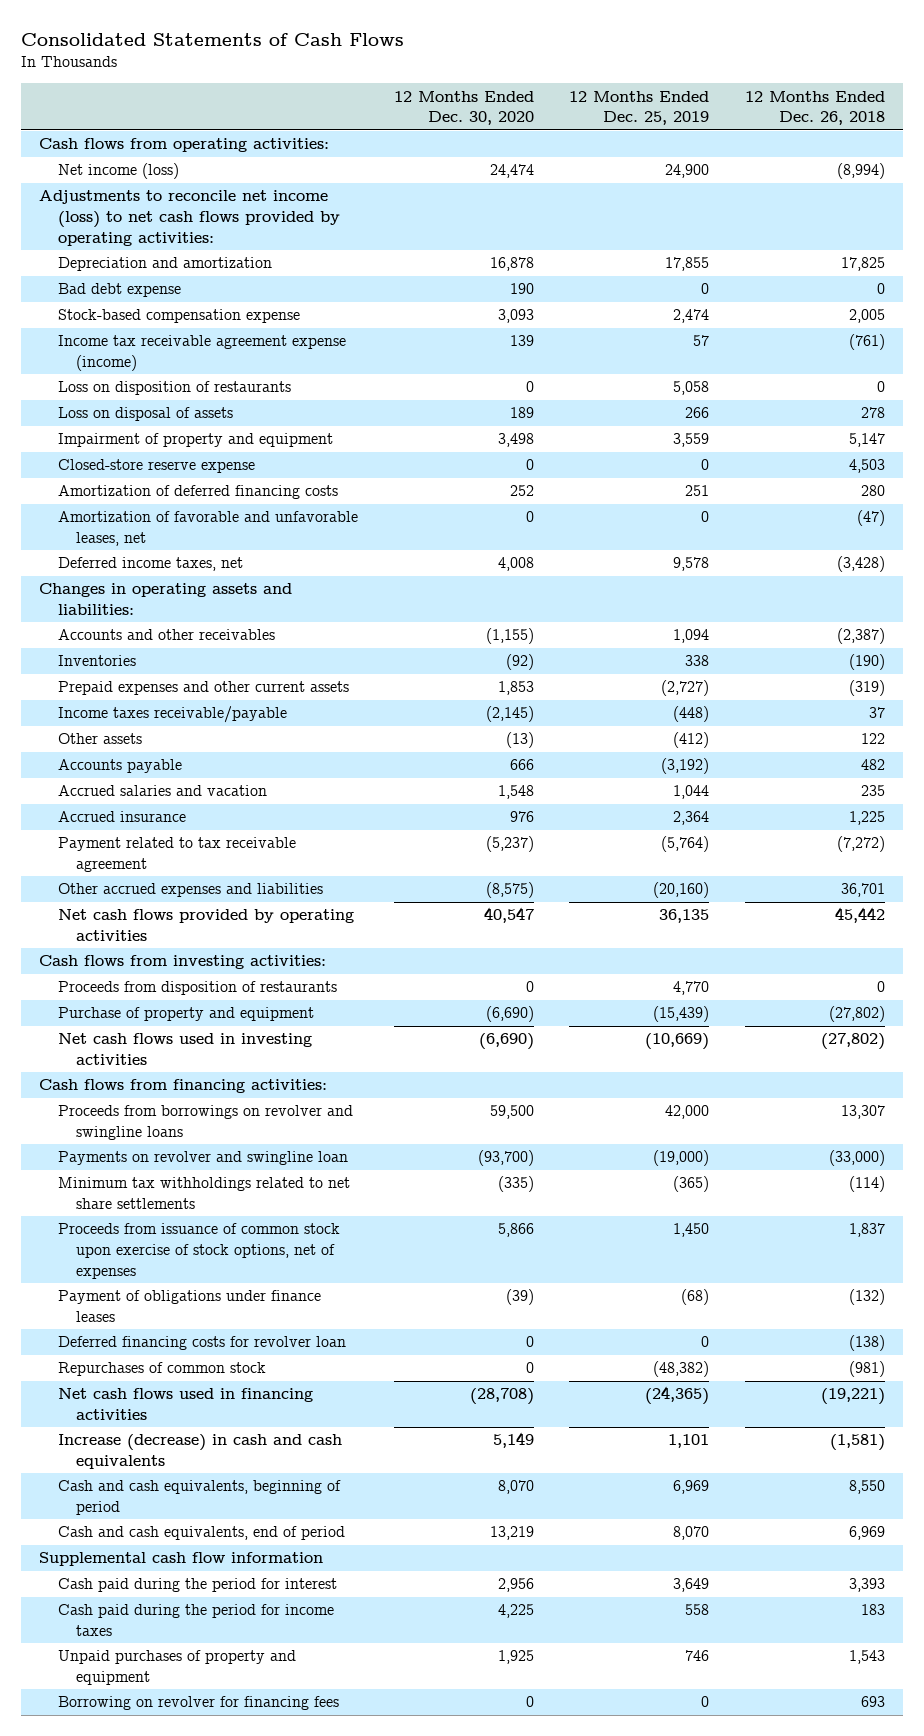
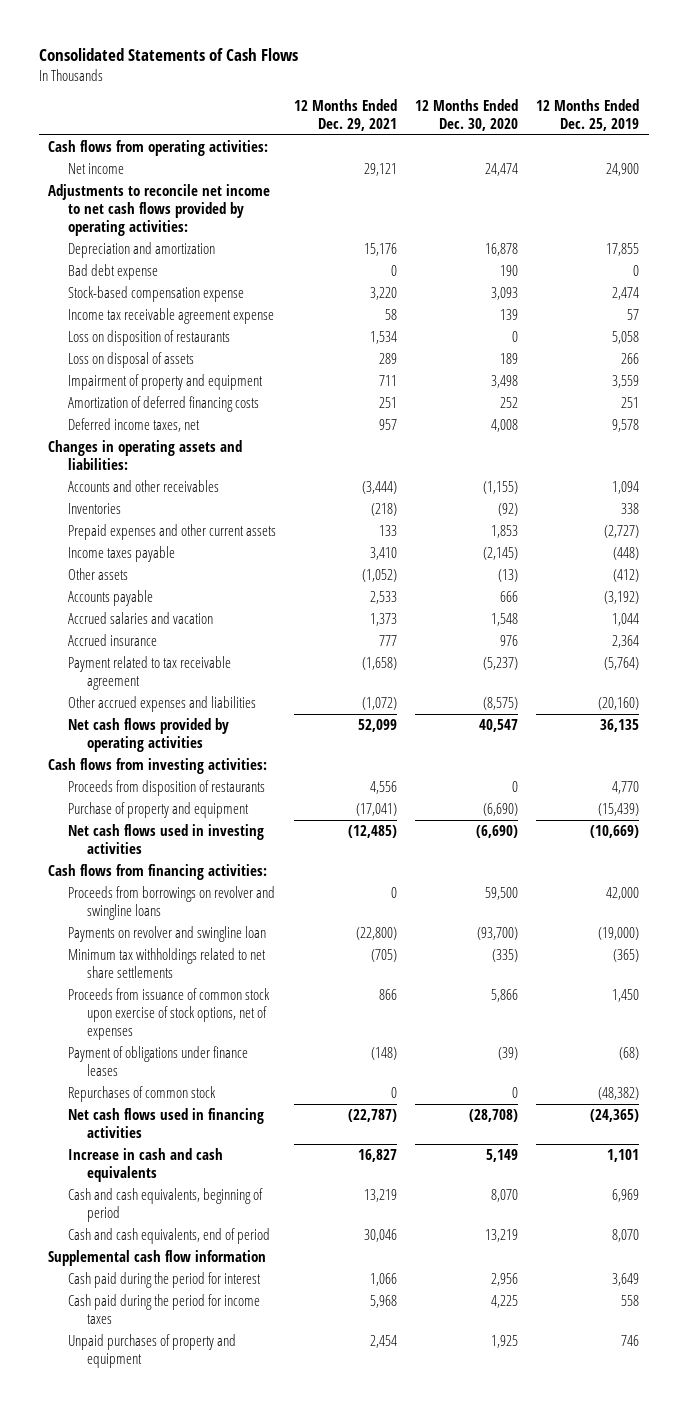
- | 12 Months Ended Dec. 30, 2020 | 12 Months Ended Dec. 25, 2019 | 12 Months Ended Dec. 26, 2018
+ | 12 Months Ended Dec. 29, 2021 | 12 Months Ended Dec. 30, 2020 | 12 Months Ended Dec. 25, 2019
- Net income (loss) | 24,474 | 24,900 | (8,994)
- Adjustments to reconcile net income (loss) to net cash flows provided by operating activities:
+ Net income | 29,121 | 24,474 | 24,900
+ Adjustments to reconcile net income to net cash flows provided by operating activities:
- Income tax receivable agreement expense (income) | 139 | 57 | (761)
+ Income tax receivable agreement expense | 58 | 139 | 57
- Closed-store reserve expense | 0 | 0 | 4,503
- Amortization of favorable and unfavorable leases, net | 0 | 0 | (47)
- Income taxes receivable/payable | (2,145) | (448) | 37
+ Income taxes payable | 3,410 | (2,145) | (448)
- Deferred financing costs for revolver loan | 0 | 0 | (138)
- Increase (decrease) in cash and cash equivalents | 5,149 | 1,101 | (1,581)
+ Increase in cash and cash equivalents | 16,827 | 5,149 | 1,101
- Borrowing on revolver for financing fees | 0 | 0 | 693

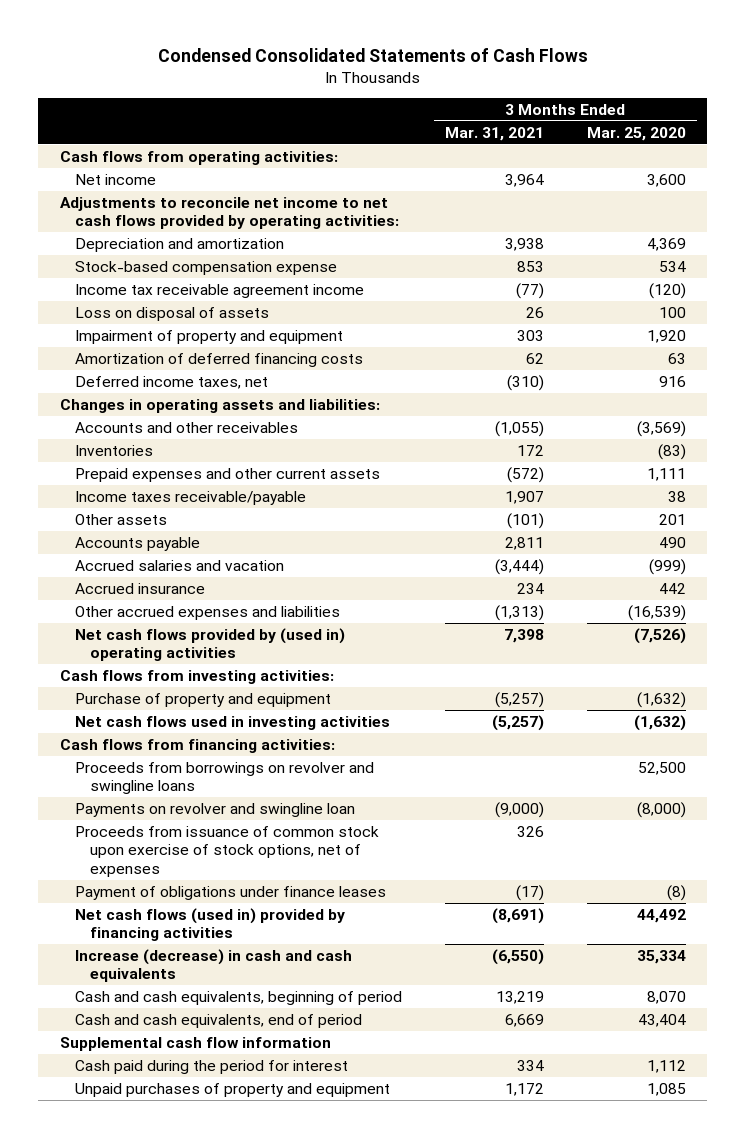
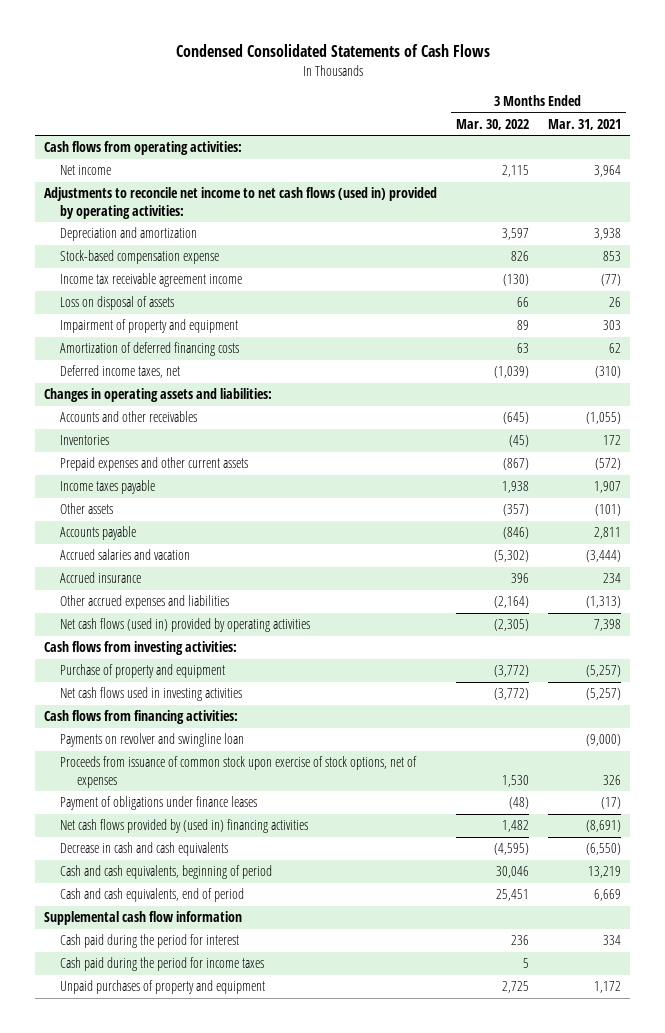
- | 3 Months Ended Mar. 31, 2021 | 3 Months Ended Mar. 25, 2020
+ | 3 Months Ended Mar. 30, 2022 | 3 Months Ended Mar. 31, 2021
- Adjustments to reconcile net income to net cash flows provided by operating activities:
+ Adjustments to reconcile net income to net cash flows (used in) provided by operating activities:
- Income taxes receivable/payable | 1,907 | 38
+ Income taxes payable | 1,938 | 1,907
- Net cash flows provided by (used in) operating activities | 7,398 | (7,526)
+ Net cash flows (used in) provided by operating activities | (2,305) | 7,398
- Proceeds from borrowings on revolver and swingline loans | | 52,500
- Net cash flows (used in) provided by financing activities | (8,691) | 44,492
- Increase (decrease) in cash and cash equivalents | (6,550) | 35,334
+ Net cash flows provided by (used in) financing activities | 1,482 | (8,691)
+ Decrease in cash and cash equivalents | (4,595) | (6,550)
+ Cash paid during the period for income taxes | 5 |

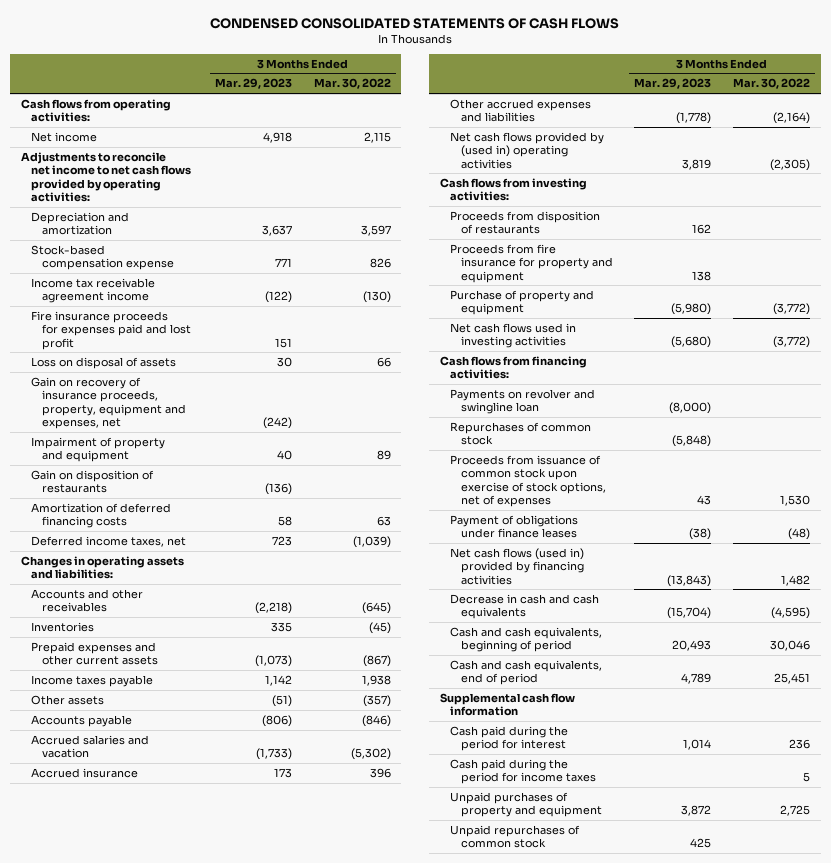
- Condensed Consolidated Statements of Cash Flows
+ CONDENSED CONSOLIDATED STATEMENTS OF CASH FLOWS
- | 3 Months Ended Mar. 30, 2022 | 3 Months Ended Mar. 31, 2021
+ | 3 Months Ended Mar. 29, 2023 | 3 Months Ended Mar. 30, 2022
- Adjustments to reconcile net income to net cash flows (used in) provided by operating activities:
+ Adjustments to reconcile net income to net cash flows provided by operating activities:
+ Fire insurance proceeds for expenses paid and lost profit | 151 |
+ Gain on recovery of insurance proceeds, property, equipment and expenses, net | (242) |
+ Gain on disposition of restaurants | (136) |
- Net cash flows (used in) provided by operating activities | (2,305) | 7,398
+ Net cash flows provided by (used in) operating activities | 3,819 | (2,305)
+ Proceeds from disposition of restaurants | 162 |
+ Proceeds from fire insurance for property and equipment | 138 |
+ Repurchases of common stock | (5,848) |
- Net cash flows provided by (used in) financing activities | 1,482 | (8,691)
+ Net cash flows (used in) provided by financing activities | (13,843) | 1,482
+ Unpaid repurchases of common stock | 425 |

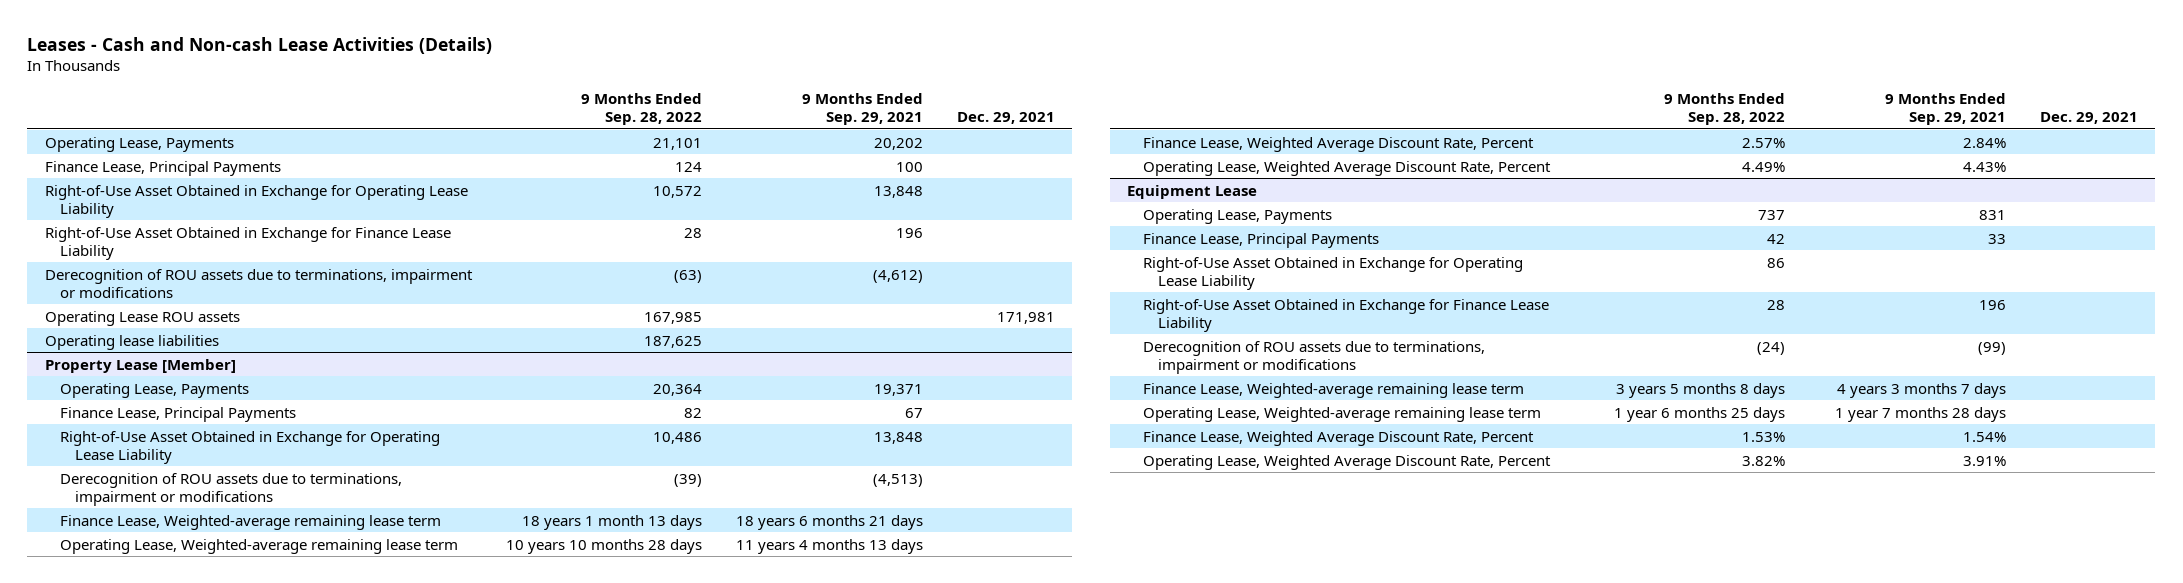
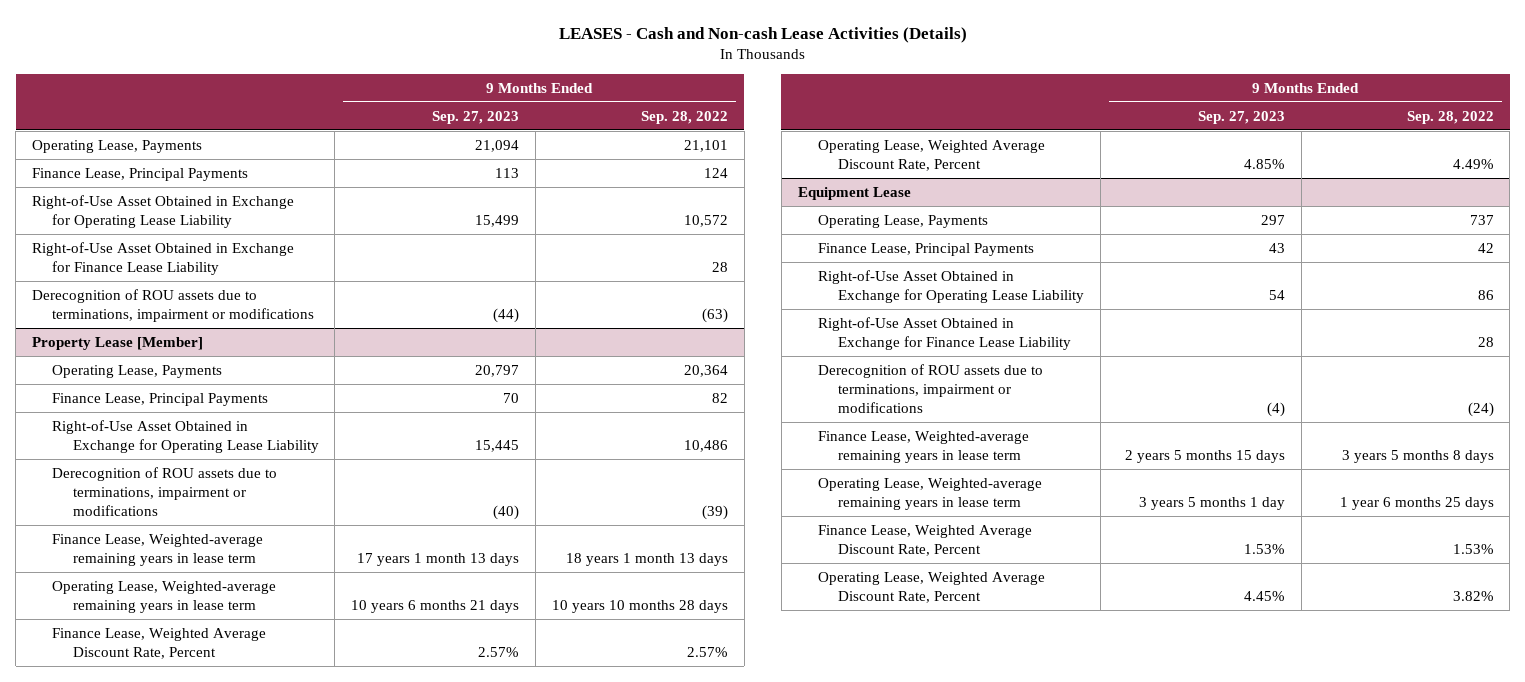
- Leases - Cash and Non-cash Lease Activities (Details)
+ LEASES - Cash and Non-cash Lease Activities (Details)
- | 9 Months Ended Sep. 28, 2022 | 9 Months Ended Sep. 29, 2021 | Dec. 29, 2021
+ | 9 Months Ended Sep. 27, 2023 | 9 Months Ended Sep. 28, 2022
- Operating Lease ROU assets | 167,985 | | 171,981
- Operating lease liabilities | 187,625 | |
@ Property Lease [Member]
- Finance Lease, Weighted-average remaining lease term | 18 years 1 month 13 days | 18 years 6 months 21 days |
- Operating Lease, Weighted-average remaining lease term | 10 years 10 months 28 days | 11 years 4 months 13 days |
+ Finance Lease, Weighted-average remaining years in lease term | 17 years 1 month 13 days | 18 years 1 month 13 days
+ Operating Lease, Weighted-average remaining years in lease term | 10 years 6 months 21 days | 10 years 10 months 28 days
@ Equipment Lease
- Finance Lease, Weighted-average remaining lease term | 3 years 5 months 8 days | 4 years 3 months 7 days |
- Operating Lease, Weighted-average remaining lease term | 1 year 6 months 25 days | 1 year 7 months 28 days |
+ Finance Lease, Weighted-average remaining years in lease term | 2 years 5 months 15 days | 3 years 5 months 8 days
+ Operating Lease, Weighted-average remaining years in lease term | 3 years 5 months 1 day | 1 year 6 months 25 days

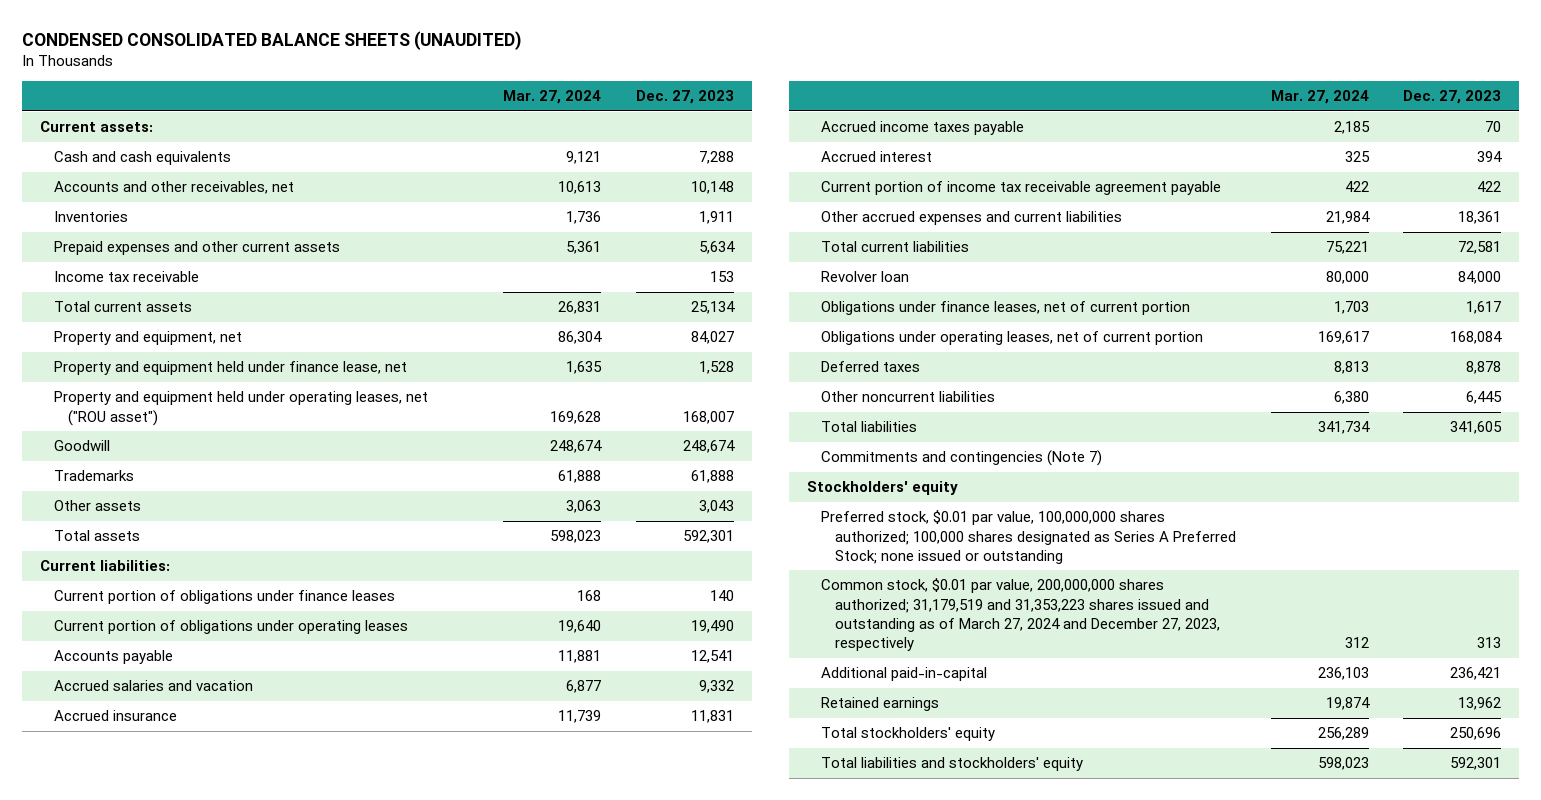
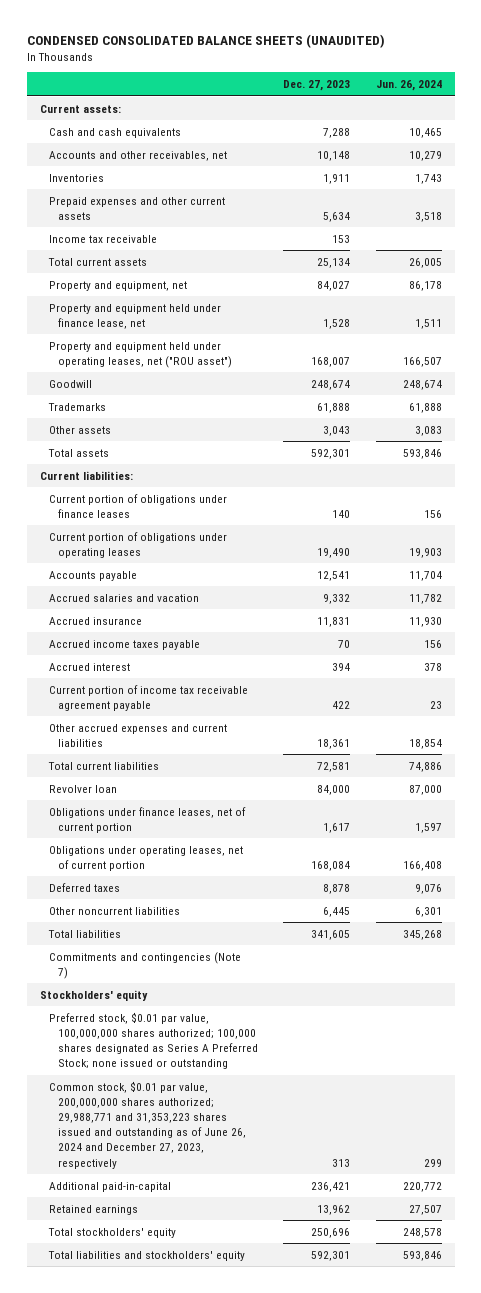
- | Mar. 27, 2024 | Dec. 27, 2023
+ | Dec. 27, 2023 | Jun. 26, 2024
- Common stock, $0.01 par value, 200,000,000 shares authorized; 31,179,519 and 31,353,223 shares issued and outstanding as of March 27, 2024 and December 27, 2023, respectively | 312 | 313
+ Common stock, $0.01 par value, 200,000,000 shares authorized; 29,988,771 and 31,353,223 shares issued and outstanding as of June 26, 2024 and December 27, 2023, respectively | 313 | 299

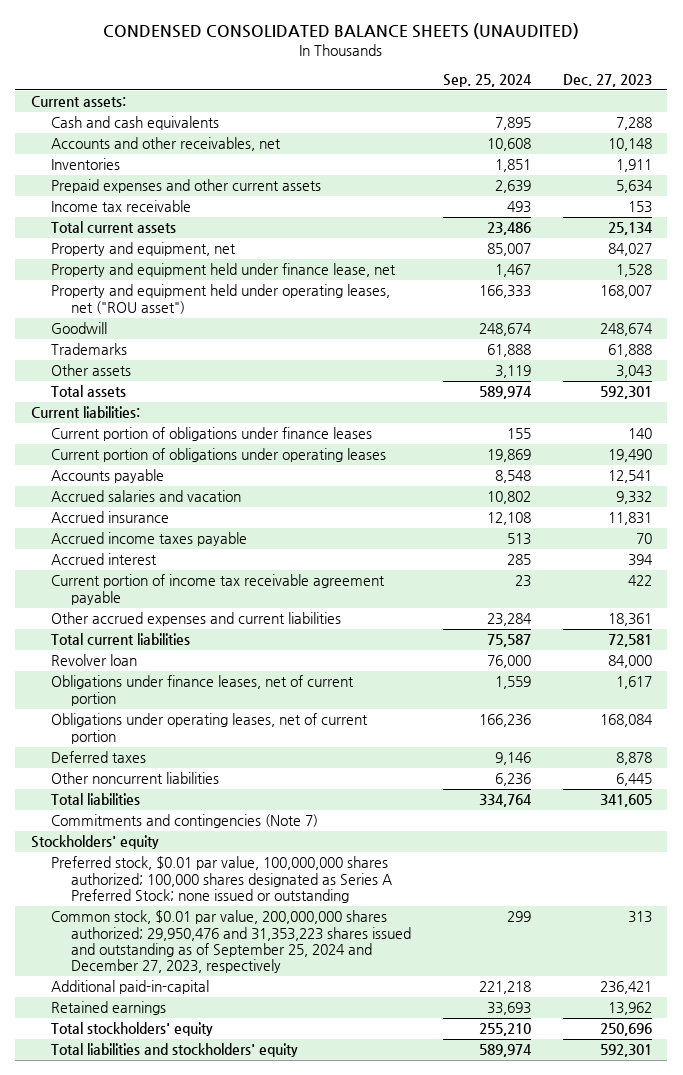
- | Dec. 27, 2023 | Jun. 26, 2024
+ | Sep. 25, 2024 | Dec. 27, 2023
- Common stock, $0.01 par value, 200,000,000 shares authorized; 29,988,771 and 31,353,223 shares issued and outstanding as of June 26, 2024 and December 27, 2023, respectively | 313 | 299
+ Common stock, $0.01 par value, 200,000,000 shares authorized; 29,950,476 and 31,353,223 shares issued and outstanding as of September 25, 2024 and December 27, 2023, respectively | 299 | 313

